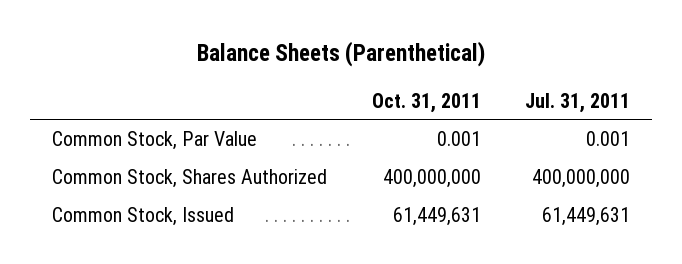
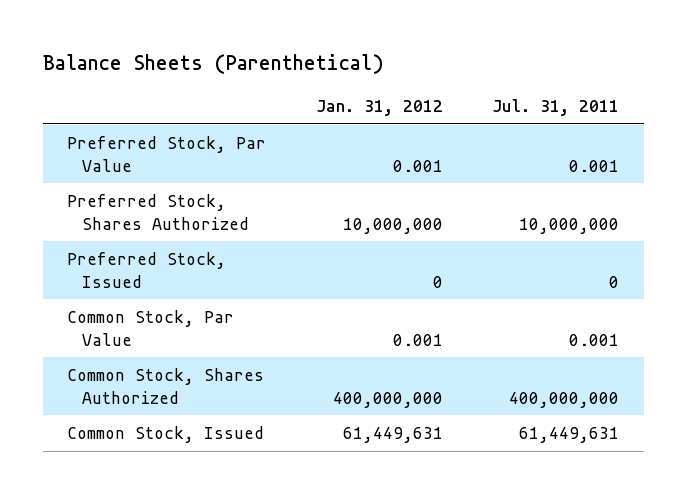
- | Oct. 31, 2011 | Jul. 31, 2011
+ | Jan. 31, 2012 | Jul. 31, 2011
+ Preferred Stock, Par Value | 0.001 | 0.001
+ Preferred Stock, Shares Authorized | 10,000,000 | 10,000,000
+ Preferred Stock, Issued | 0 | 0

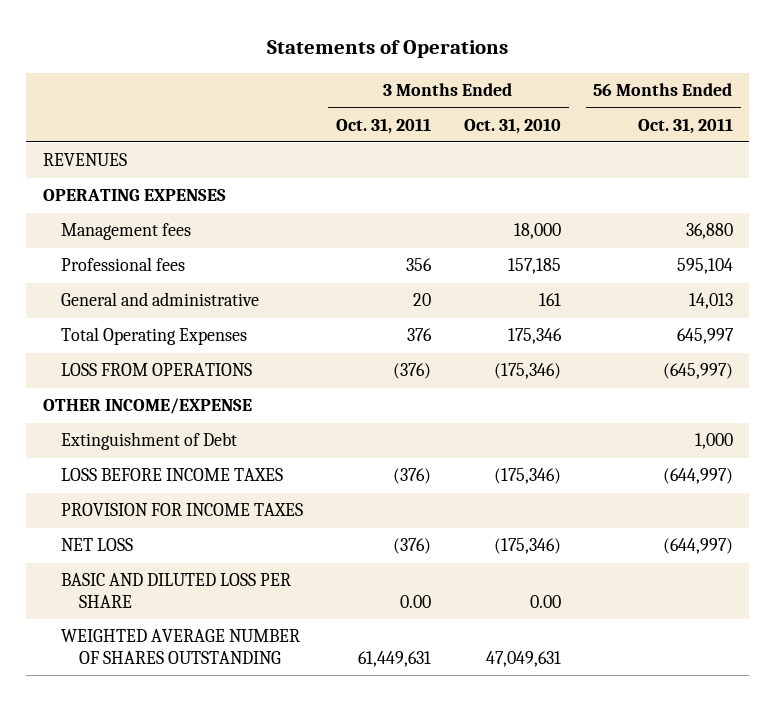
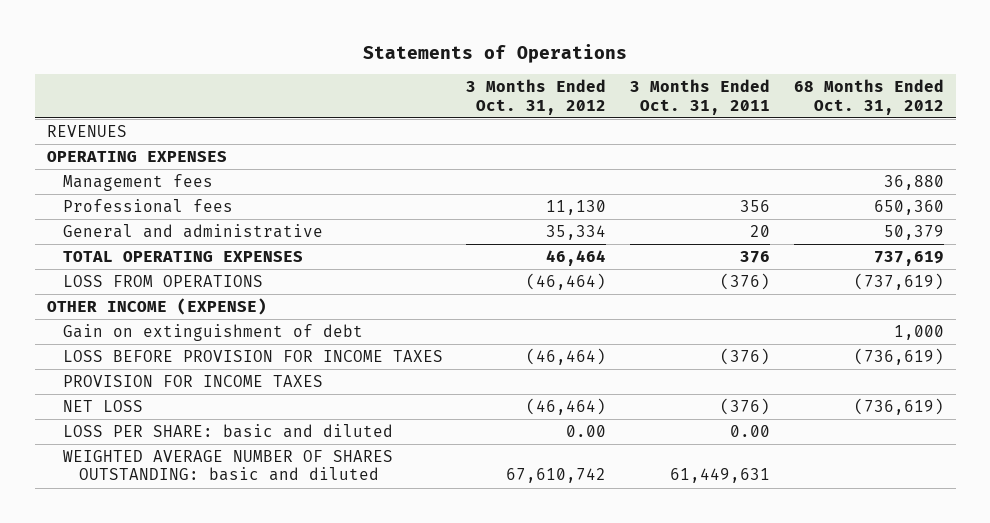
- | 3 Months Ended Oct. 31, 2011 | 3 Months Ended Oct. 31, 2010 | 56 Months Ended Oct. 31, 2011
+ | 3 Months Ended Oct. 31, 2012 | 3 Months Ended Oct. 31, 2011 | 68 Months Ended Oct. 31, 2012
- Total Operating Expenses | 376 | 175,346 | 645,997
+ TOTAL OPERATING EXPENSES | 46,464 | 376 | 737,619
- OTHER INCOME/EXPENSE
- Extinguishment of Debt | | | 1,000
- LOSS BEFORE INCOME TAXES | (376) | (175,346) | (644,997)
+ OTHER INCOME (EXPENSE)
+ Gain on extinguishment of debt | | | 1,000
+ LOSS BEFORE PROVISION FOR INCOME TAXES | (46,464) | (376) | (736,619)
- BASIC AND DILUTED LOSS PER SHARE | 0.00 | 0.00 |
- WEIGHTED AVERAGE NUMBER OF SHARES OUTSTANDING | 61,449,631 | 47,049,631 |
+ LOSS PER SHARE: basic and diluted | 0.00 | 0.00 |
+ WEIGHTED AVERAGE NUMBER OF SHARES OUTSTANDING: basic and diluted | 67,610,742 | 61,449,631 |

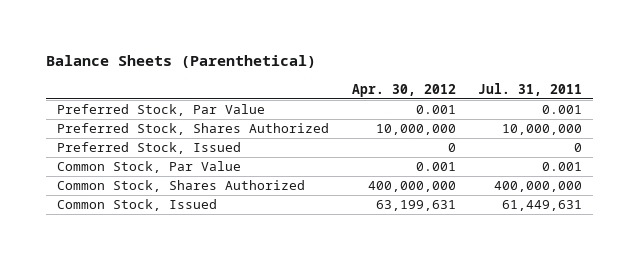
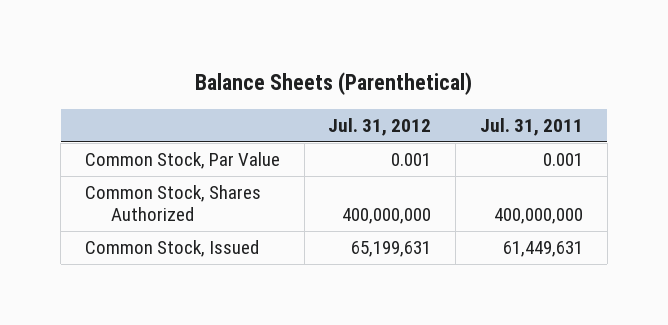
- | Apr. 30, 2012 | Jul. 31, 2011
+ | Jul. 31, 2012 | Jul. 31, 2011
- Preferred Stock, Par Value | 0.001 | 0.001
- Preferred Stock, Shares Authorized | 10,000,000 | 10,000,000
- Preferred Stock, Issued | 0 | 0

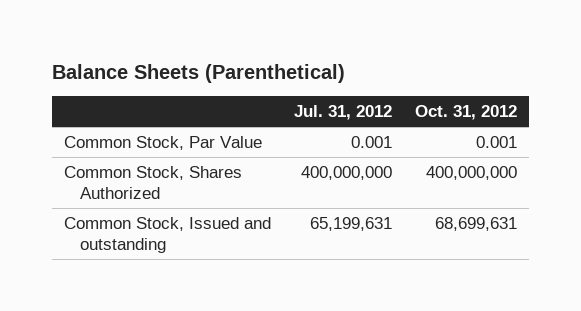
- | Jul. 31, 2012 | Jul. 31, 2011
+ | Jul. 31, 2012 | Oct. 31, 2012
- Common Stock, Issued | 65,199,631 | 61,449,631
+ Common Stock, Issued and outstanding | 65,199,631 | 68,699,631

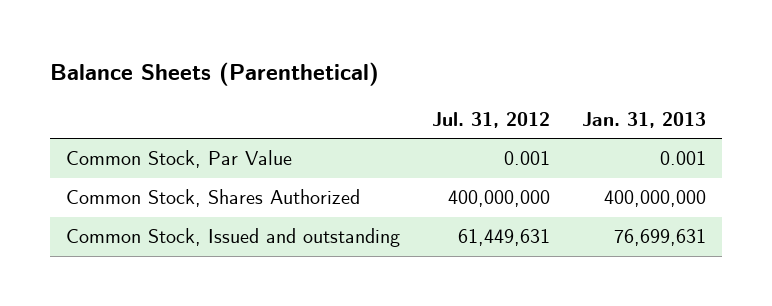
- | Jul. 31, 2012 | Oct. 31, 2012
+ | Jul. 31, 2012 | Jan. 31, 2013
- Common Stock, Issued and outstanding | 65,199,631 | 68,699,631
+ Common Stock, Issued and outstanding | 61,449,631 | 76,699,631

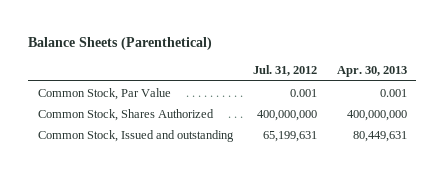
- | Jul. 31, 2012 | Jan. 31, 2013
+ | Jul. 31, 2012 | Apr. 30, 2013
- Common Stock, Issued and outstanding | 61,449,631 | 76,699,631
+ Common Stock, Issued and outstanding | 65,199,631 | 80,449,631

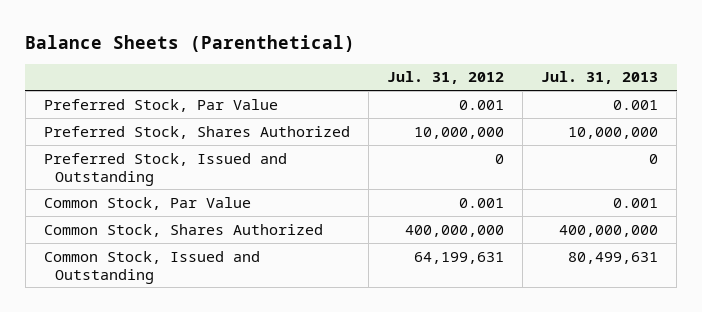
- | Jul. 31, 2012 | Apr. 30, 2013
+ | Jul. 31, 2012 | Jul. 31, 2013
+ Preferred Stock, Par Value | 0.001 | 0.001
+ Preferred Stock, Shares Authorized | 10,000,000 | 10,000,000
+ Preferred Stock, Issued and Outstanding | 0 | 0
- Common Stock, Issued and outstanding | 65,199,631 | 80,449,631
+ Common Stock, Issued and Outstanding | 64,199,631 | 80,499,631

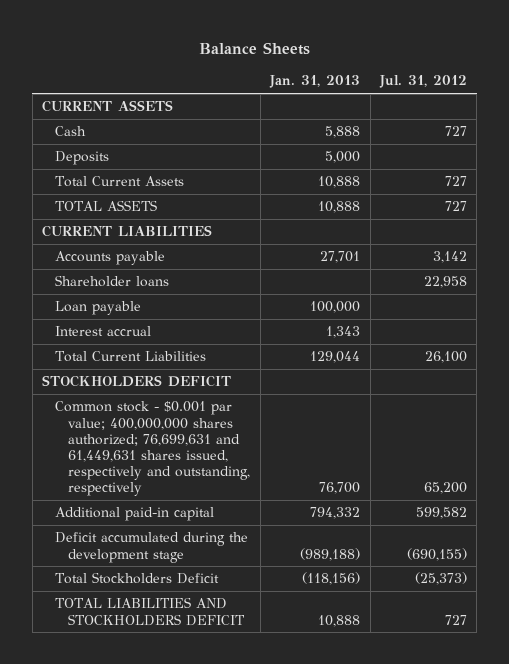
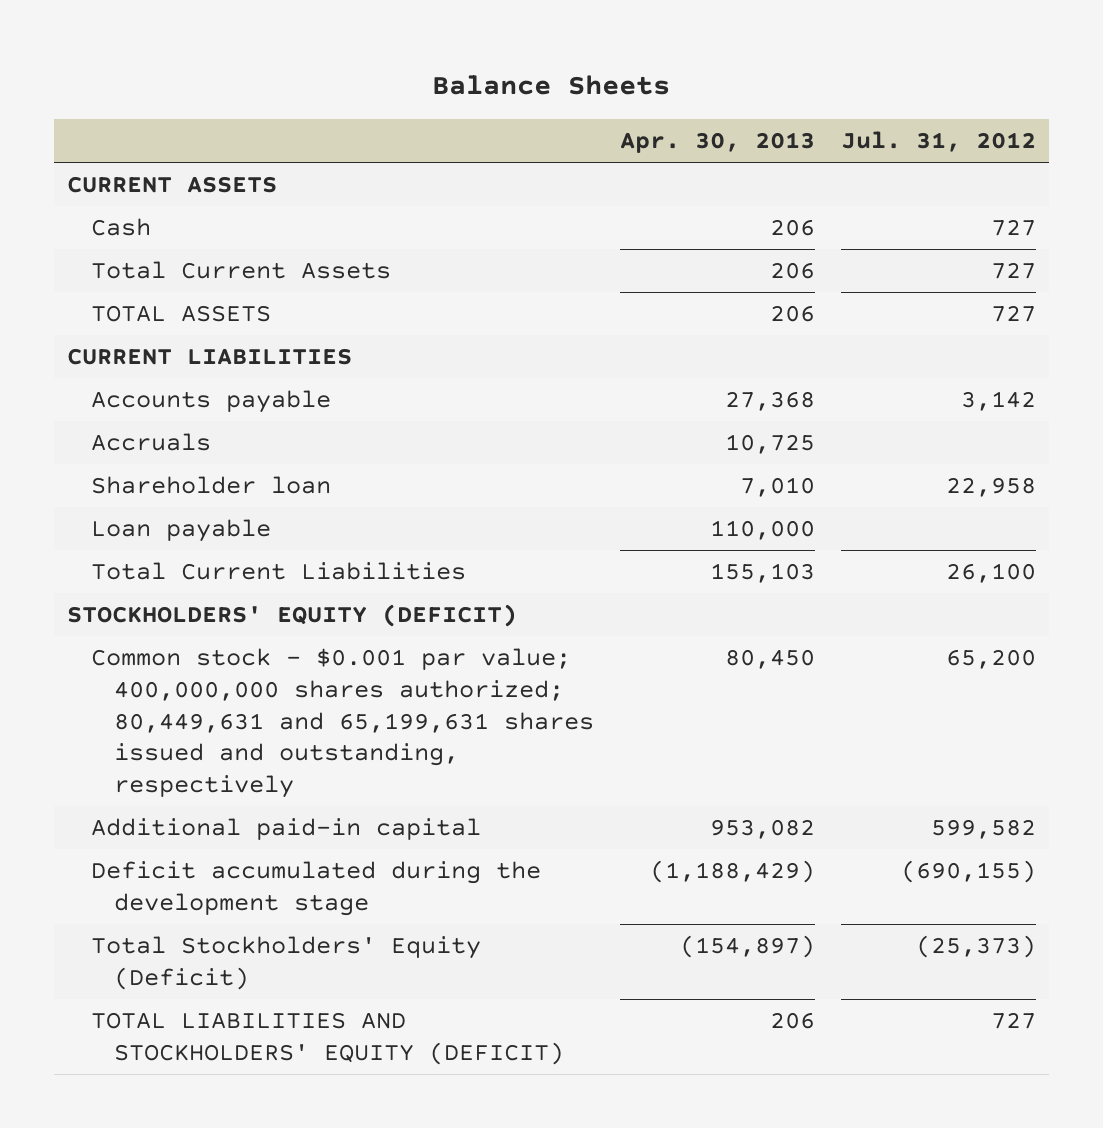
- | Jan. 31, 2013 | Jul. 31, 2012
+ | Apr. 30, 2013 | Jul. 31, 2012
- Deposits | 5,000 |
- Shareholder loans | | 22,958
+ Accruals | 10,725 |
+ Shareholder loan | 7,010 | 22,958
- Interest accrual | 1,343 |
- STOCKHOLDERS DEFICIT
- Common stock - $0.001 par value; 400,000,000 shares authorized; 76,699,631 and 61,449,631 shares issued, respectively and outstanding, respectively | 76,700 | 65,200
+ STOCKHOLDERS' EQUITY (DEFICIT)
+ Common stock - $0.001 par value; 400,000,000 shares authorized; 80,449,631 and 65,199,631 shares issued and outstanding, respectively | 80,450 | 65,200
- Total Stockholders Deficit | (118,156) | (25,373)
- TOTAL LIABILITIES AND STOCKHOLDERS DEFICIT | 10,888 | 727
+ Total Stockholders' Equity (Deficit) | (154,897) | (25,373)
+ TOTAL LIABILITIES AND STOCKHOLDERS' EQUITY (DEFICIT) | 206 | 727

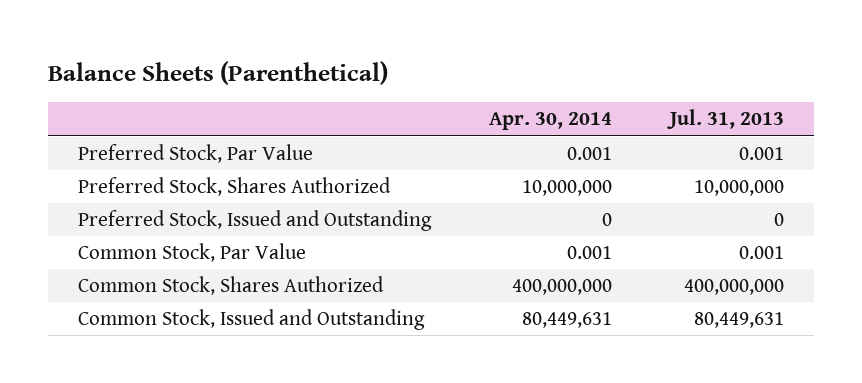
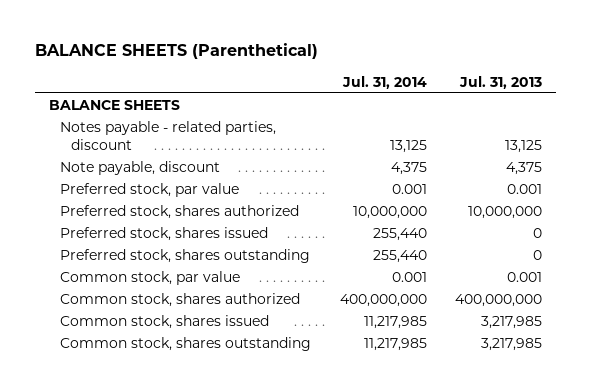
- Balance Sheets (Parenthetical)
+ BALANCE SHEETS (Parenthetical)
- | Apr. 30, 2014 | Jul. 31, 2013
+ | Jul. 31, 2014 | Jul. 31, 2013
- Preferred Stock, Par Value | 0.001 | 0.001
- Preferred Stock, Shares Authorized | 10,000,000 | 10,000,000
- Preferred Stock, Issued and Outstanding | 0 | 0
- Common Stock, Par Value | 0.001 | 0.001
- Common Stock, Shares Authorized | 400,000,000 | 400,000,000
- Common Stock, Issued and Outstanding | 80,449,631 | 80,449,631
+ BALANCE SHEETS
+ Notes payable - related parties, discount | 13,125 | 13,125
+ Note payable, discount | 4,375 | 4,375
+ Preferred stock, par value | 0.001 | 0.001
+ Preferred stock, shares authorized | 10,000,000 | 10,000,000
+ Preferred stock, shares issued | 255,440 | 0
+ Preferred stock, shares outstanding | 255,440 | 0
+ Common stock, par value | 0.001 | 0.001
+ Common stock, shares authorized | 400,000,000 | 400,000,000
+ Common stock, shares issued | 11,217,985 | 3,217,985
+ Common stock, shares outstanding | 11,217,985 | 3,217,985

